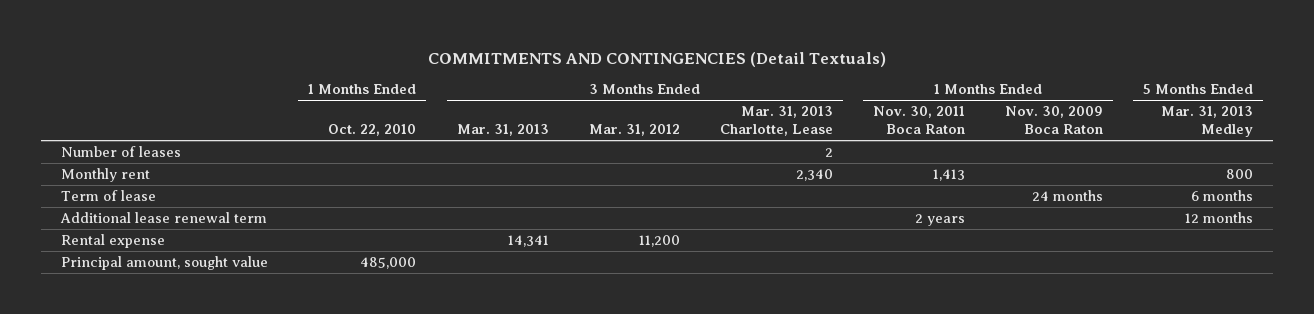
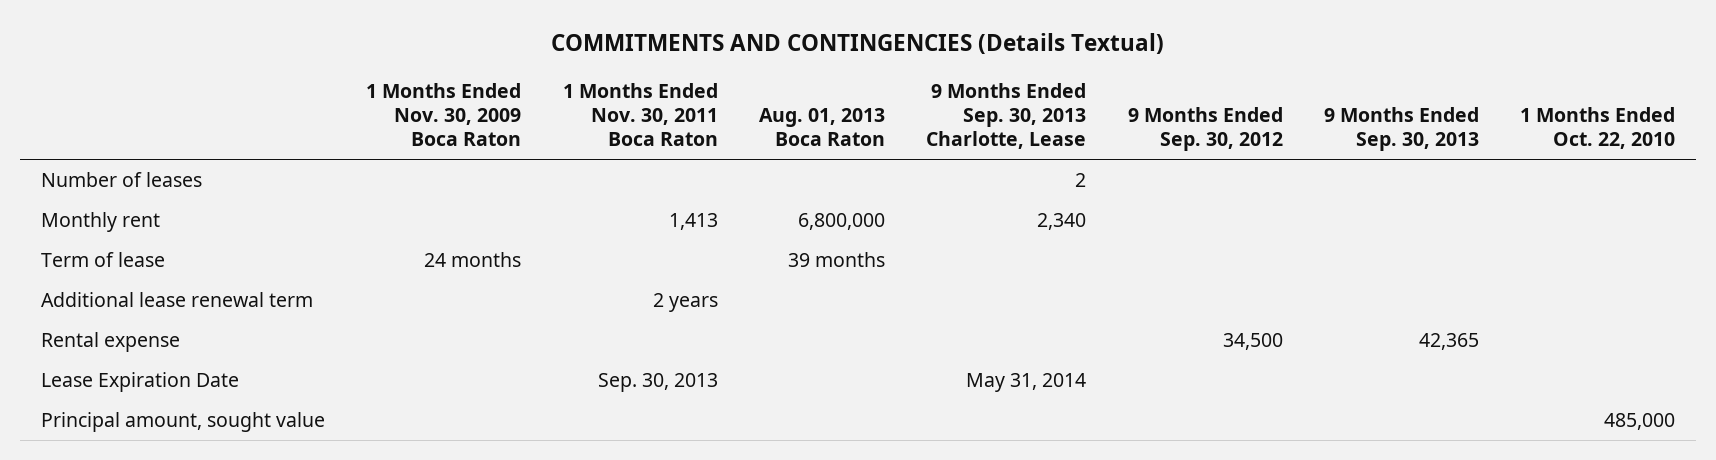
- COMMITMENTS AND CONTINGENCIES (Detail Textuals)
+ COMMITMENTS AND CONTINGENCIES (Details Textual)
- | 1 Months Ended Oct. 22, 2010 | 3 Months Ended Mar. 31, 2013 | 3 Months Ended Mar. 31, 2012 | 3 Months Ended Mar. 31, 2013 Charlotte, Lease | 1 Months Ended Nov. 30, 2011 Boca Raton | 1 Months Ended Nov. 30, 2009 Boca Raton | 5 Months Ended Mar. 31, 2013 Medley
+ | 1 Months Ended Nov. 30, 2009 Boca Raton | 1 Months Ended Nov. 30, 2011 Boca Raton | Aug. 01, 2013 Boca Raton | 9 Months Ended Sep. 30, 2013 Charlotte, Lease | 9 Months Ended Sep. 30, 2012 | 9 Months Ended Sep. 30, 2013 | 1 Months Ended Oct. 22, 2010
+ Lease Expiration Date | | Sep. 30, 2013 | | May 31, 2014 | | |

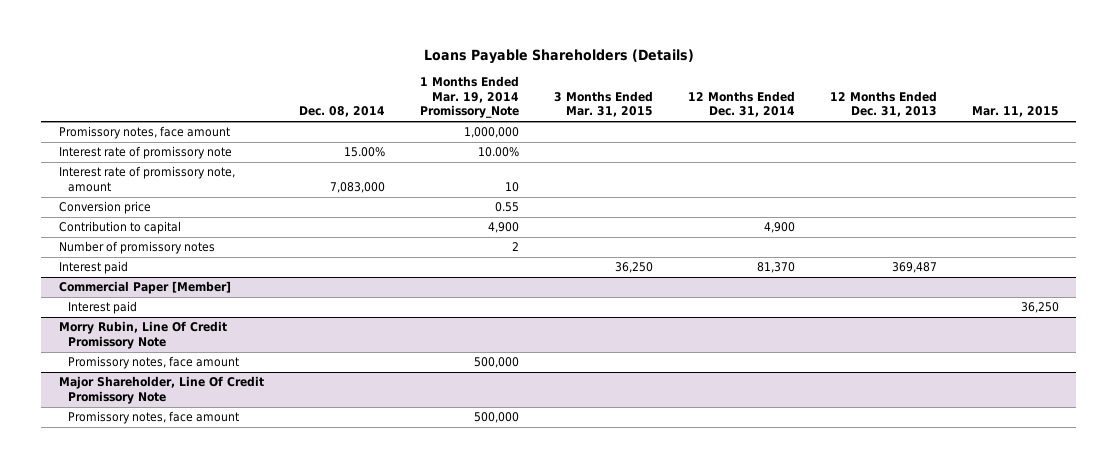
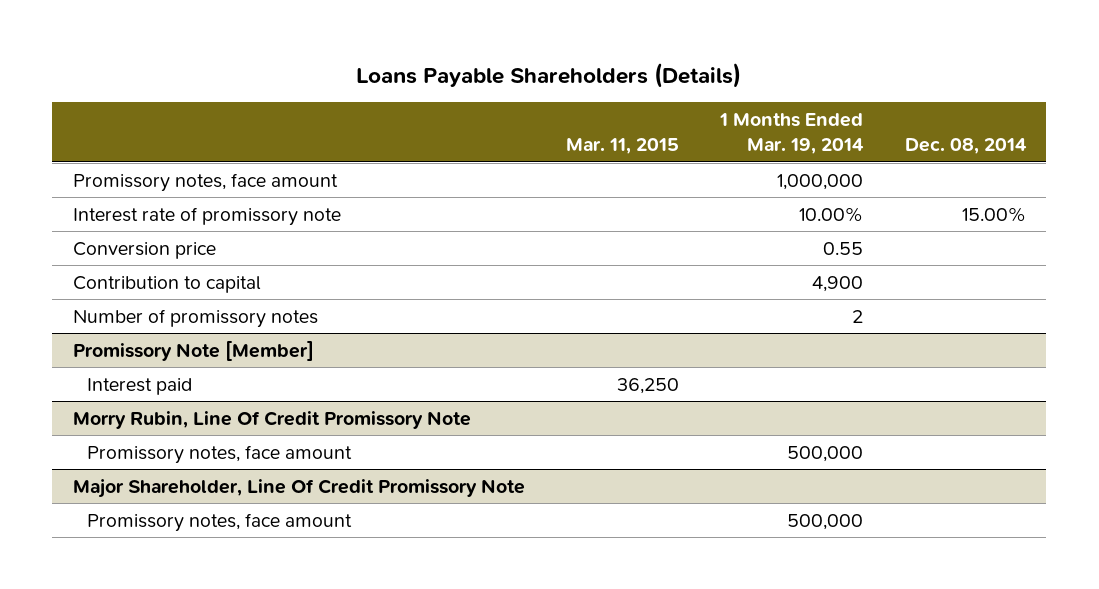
- | Dec. 08, 2014 | 1 Months Ended Mar. 19, 2014 Promissory_Note | 3 Months Ended Mar. 31, 2015 | 12 Months Ended Dec. 31, 2014 | 12 Months Ended Dec. 31, 2013 | Mar. 11, 2015
+ | Mar. 11, 2015 | 1 Months Ended Mar. 19, 2014 | Dec. 08, 2014
- Interest rate of promissory note, amount | 7,083,000 | 10 | | | |
- Interest paid | | | 36,250 | 81,370 | 369,487 |
- Commercial Paper [Member]
+ Promissory Note [Member]

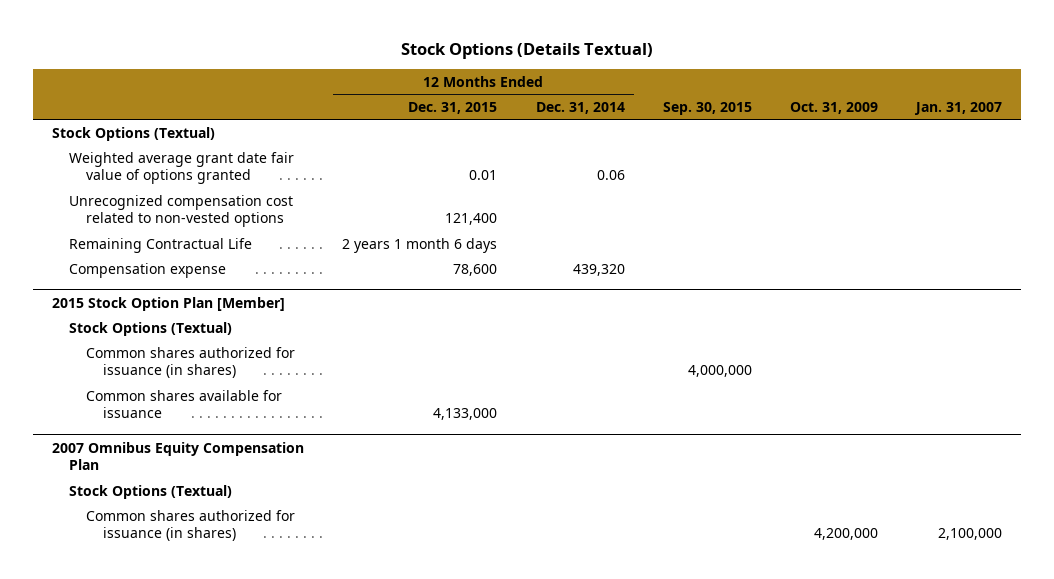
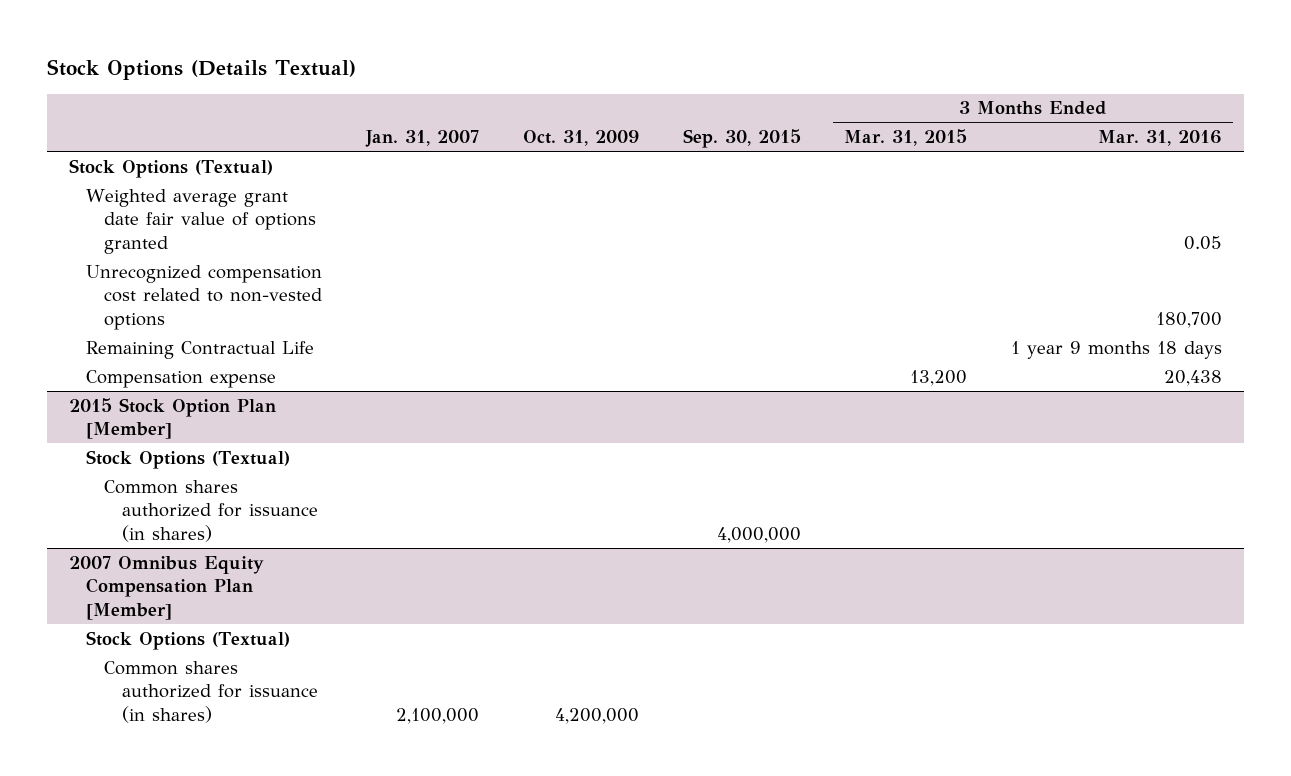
- | 12 Months Ended Dec. 31, 2015 | 12 Months Ended Dec. 31, 2014 | Sep. 30, 2015 | Oct. 31, 2009 | Jan. 31, 2007
+ | Jan. 31, 2007 | Oct. 31, 2009 | Sep. 30, 2015 | 3 Months Ended Mar. 31, 2015 | 3 Months Ended Mar. 31, 2016
@ 2015 Stock Option Plan [Member]
- Common shares available for issuance | 4,133,000 | | | |
- 2007 Omnibus Equity Compensation Plan
+ 2007 Omnibus Equity Compensation Plan [Member]

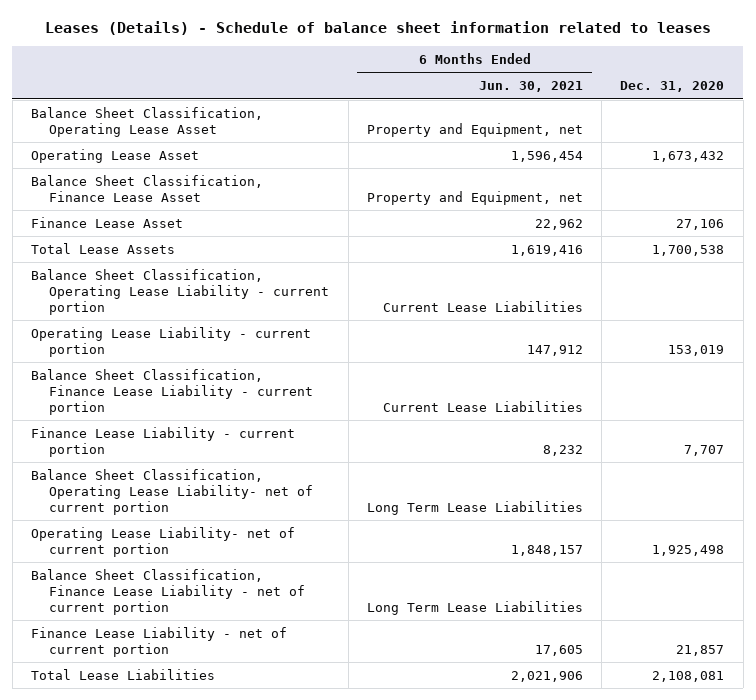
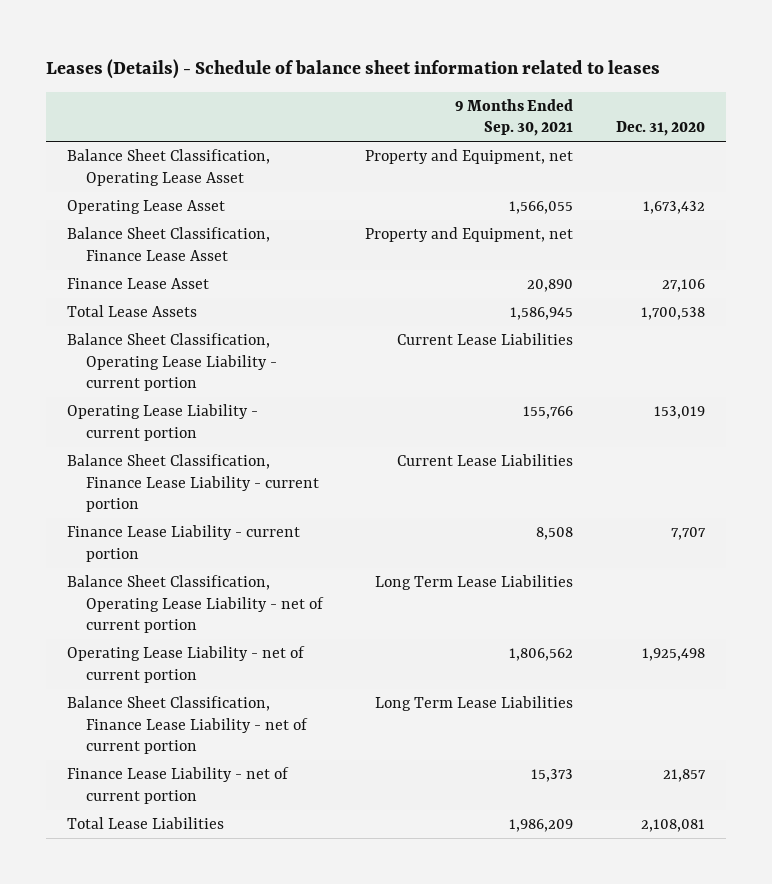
- | 6 Months Ended Jun. 30, 2021 | Dec. 31, 2020
+ | 9 Months Ended Sep. 30, 2021 | Dec. 31, 2020
- Balance Sheet Classification, Operating Lease Liability- net of current portion | Long Term Lease Liabilities |
- Operating Lease Liability- net of current portion | 1,848,157 | 1,925,498
+ Balance Sheet Classification, Operating Lease Liability - net of current portion | Long Term Lease Liabilities |
+ Operating Lease Liability - net of current portion | 1,806,562 | 1,925,498

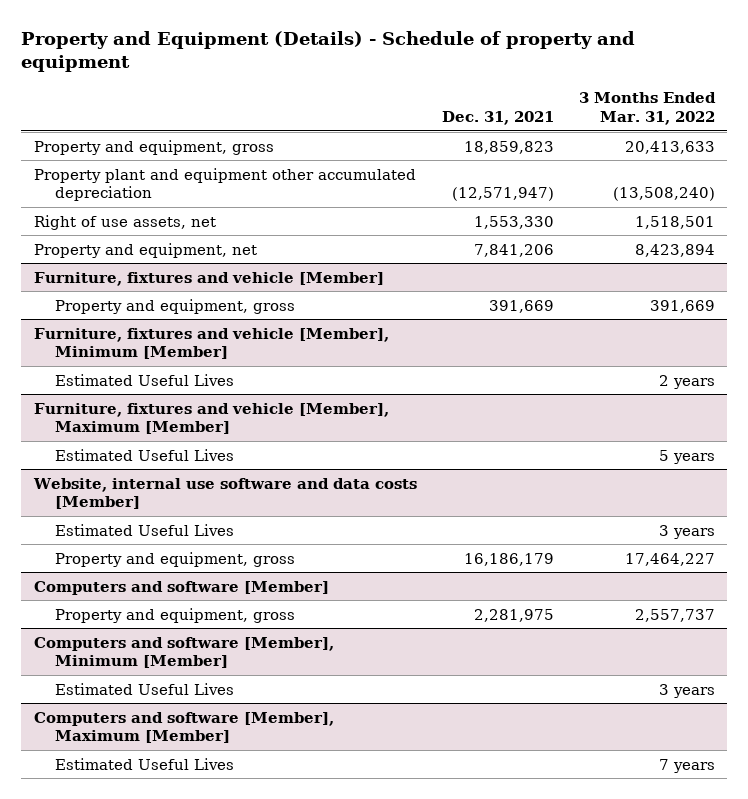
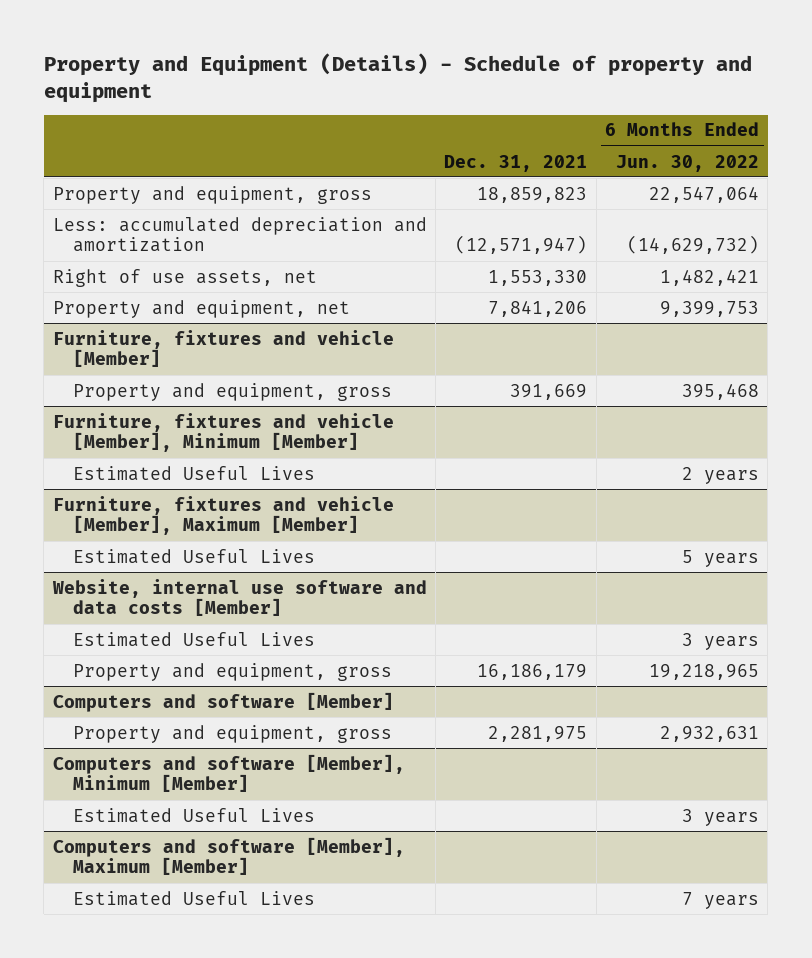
- | Dec. 31, 2021 | 3 Months Ended Mar. 31, 2022
+ | Dec. 31, 2021 | 6 Months Ended Jun. 30, 2022
- Property plant and equipment other accumulated depreciation | (12,571,947) | (13,508,240)
+ Less: accumulated depreciation and amortization | (12,571,947) | (14,629,732)

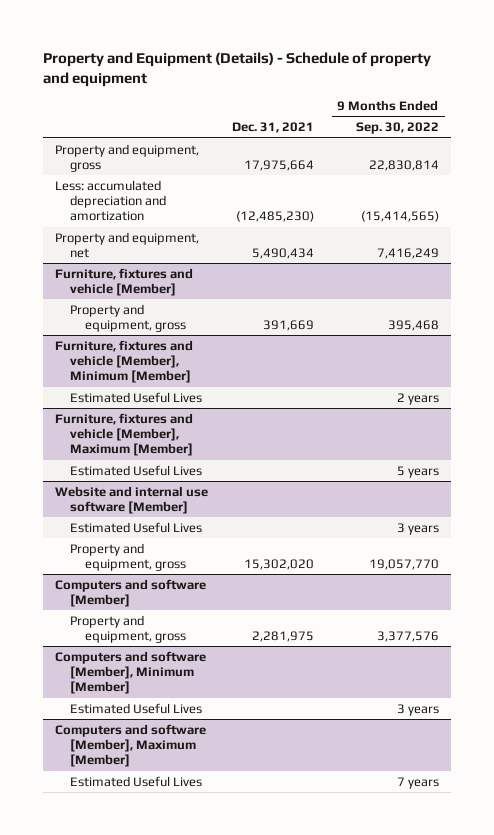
- | Dec. 31, 2021 | 6 Months Ended Jun. 30, 2022
+ | Dec. 31, 2021 | 9 Months Ended Sep. 30, 2022
- Property and equipment, gross | 18,859,823 | 22,547,064
- Less: accumulated depreciation and amortization | (12,571,947) | (14,629,732)
- Right of use assets, net | 1,553,330 | 1,482,421
- Property and equipment, net | 7,841,206 | 9,399,753
+ Property and equipment, gross | 17,975,664 | 22,830,814
+ Less: accumulated depreciation and amortization | (12,485,230) | (15,414,565)
+ Property and equipment, net | 5,490,434 | 7,416,249
- Website, internal use software and data costs [Member]
+ Website and internal use software [Member]
- Property and equipment, gross | 16,186,179 | 19,218,965
+ Property and equipment, gross | 15,302,020 | 19,057,770

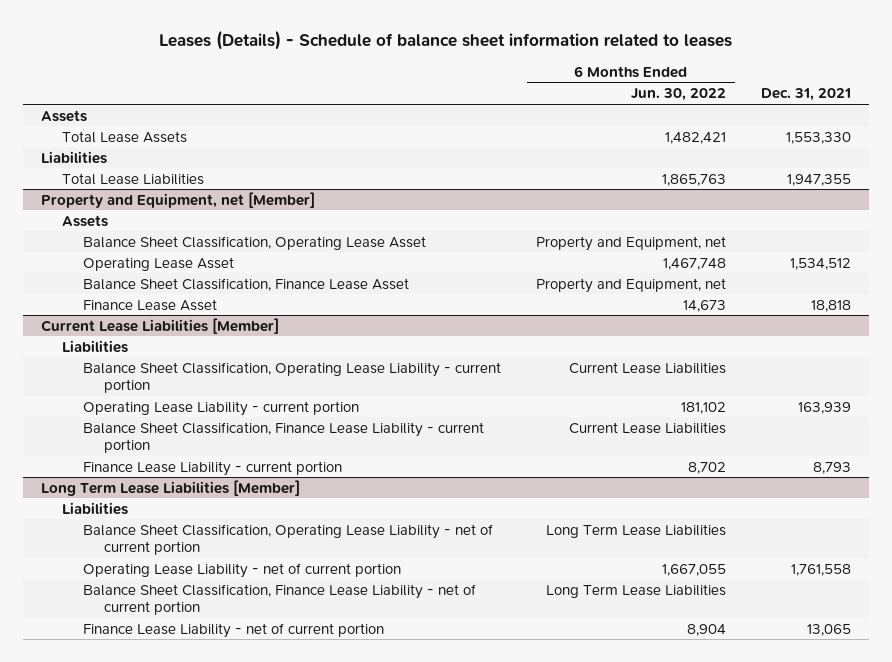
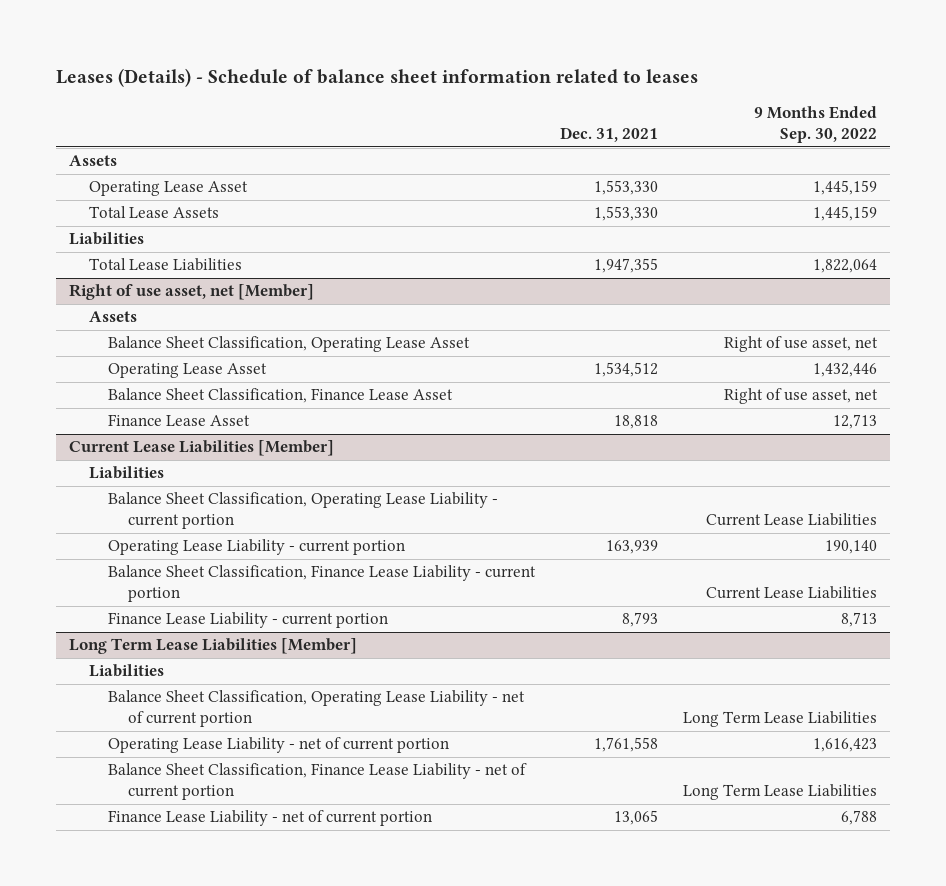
- | 6 Months Ended Jun. 30, 2022 | Dec. 31, 2021
+ | Dec. 31, 2021 | 9 Months Ended Sep. 30, 2022
+ Operating Lease Asset | 1,553,330 | 1,445,159
- Property and Equipment, net [Member]
+ Right of use asset, net [Member]

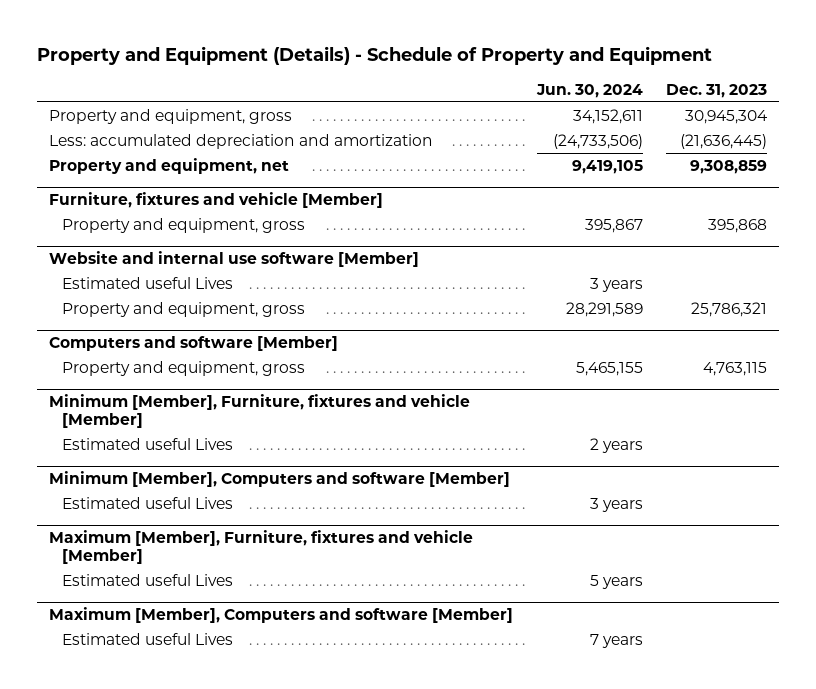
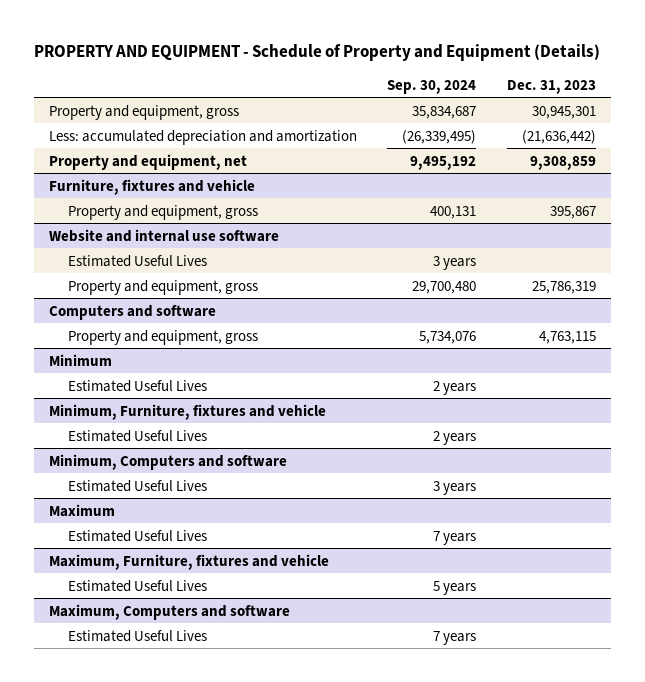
- Property and Equipment (Details) - Schedule of Property and Equipment
+ PROPERTY AND EQUIPMENT - Schedule of Property and Equipment (Details)
- | Jun. 30, 2024 | Dec. 31, 2023
+ | Sep. 30, 2024 | Dec. 31, 2023
- Property and equipment, gross | 34,152,611 | 30,945,304
- Less: accumulated depreciation and amortization | (24,733,506) | (21,636,445)
+ Property and equipment, gross | 35,834,687 | 30,945,301
+ Less: accumulated depreciation and amortization | (26,339,495) | (21,636,442)
- Furniture, fixtures and vehicle [Member]
- Property and equipment, gross | 395,867 | 395,868
- Website and internal use software [Member]
- Estimated useful Lives | 3 years |
- Property and equipment, gross | 28,291,589 | 25,786,321
- Computers and software [Member]
+ Furniture, fixtures and vehicle
+ Property and equipment, gross | 400,131 | 395,867
+ Website and internal use software
+ Estimated Useful Lives | 3 years |
+ Property and equipment, gross | 29,700,480 | 25,786,319
+ Computers and software
- Minimum [Member], Furniture, fixtures and vehicle [Member]
- Estimated useful Lives | 2 years |
- Minimum [Member], Computers and software [Member]
- Estimated useful Lives | 3 years |
- Maximum [Member], Furniture, fixtures and vehicle [Member]
- Estimated useful Lives | 5 years |
- Maximum [Member], Computers and software [Member]
- Estimated useful Lives | 7 years |
+ Minimum
+ Estimated Useful Lives | 2 years |
+ Minimum, Furniture, fixtures and vehicle
+ Estimated Useful Lives | 2 years |
+ Minimum, Computers and software
+ Estimated Useful Lives | 3 years |
+ Maximum
+ Estimated Useful Lives | 7 years |
+ Maximum, Furniture, fixtures and vehicle
+ Estimated Useful Lives | 5 years |
+ Maximum, Computers and software
+ Estimated Useful Lives | 7 years |

